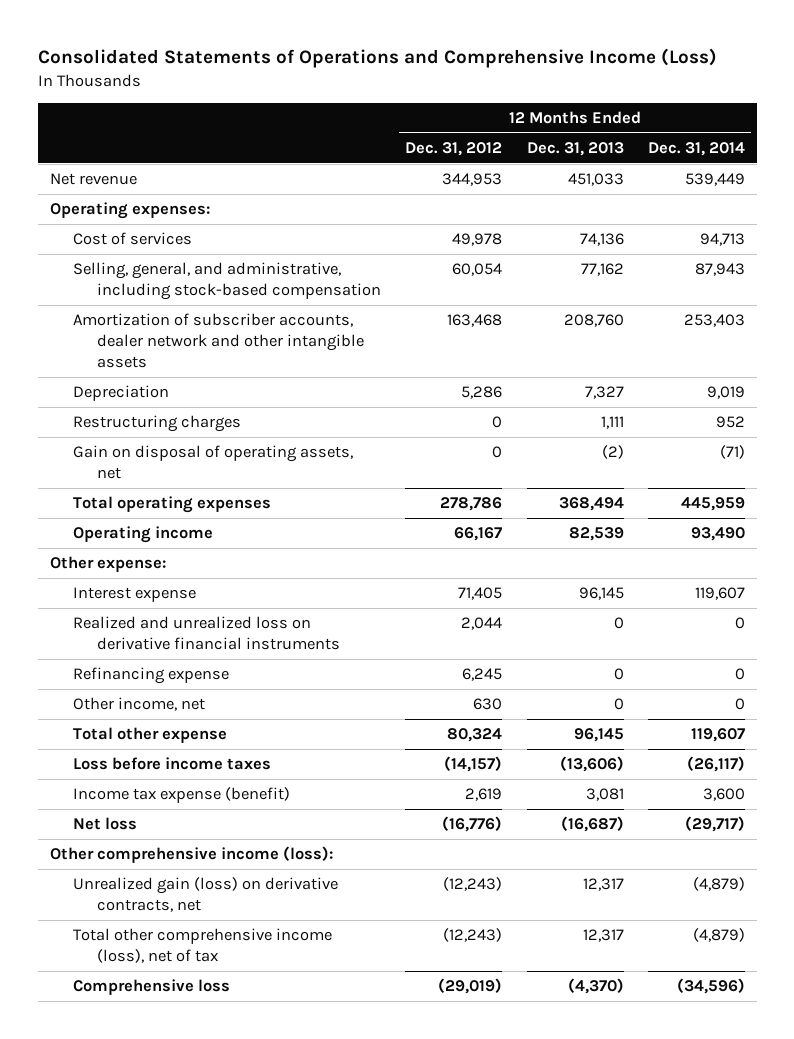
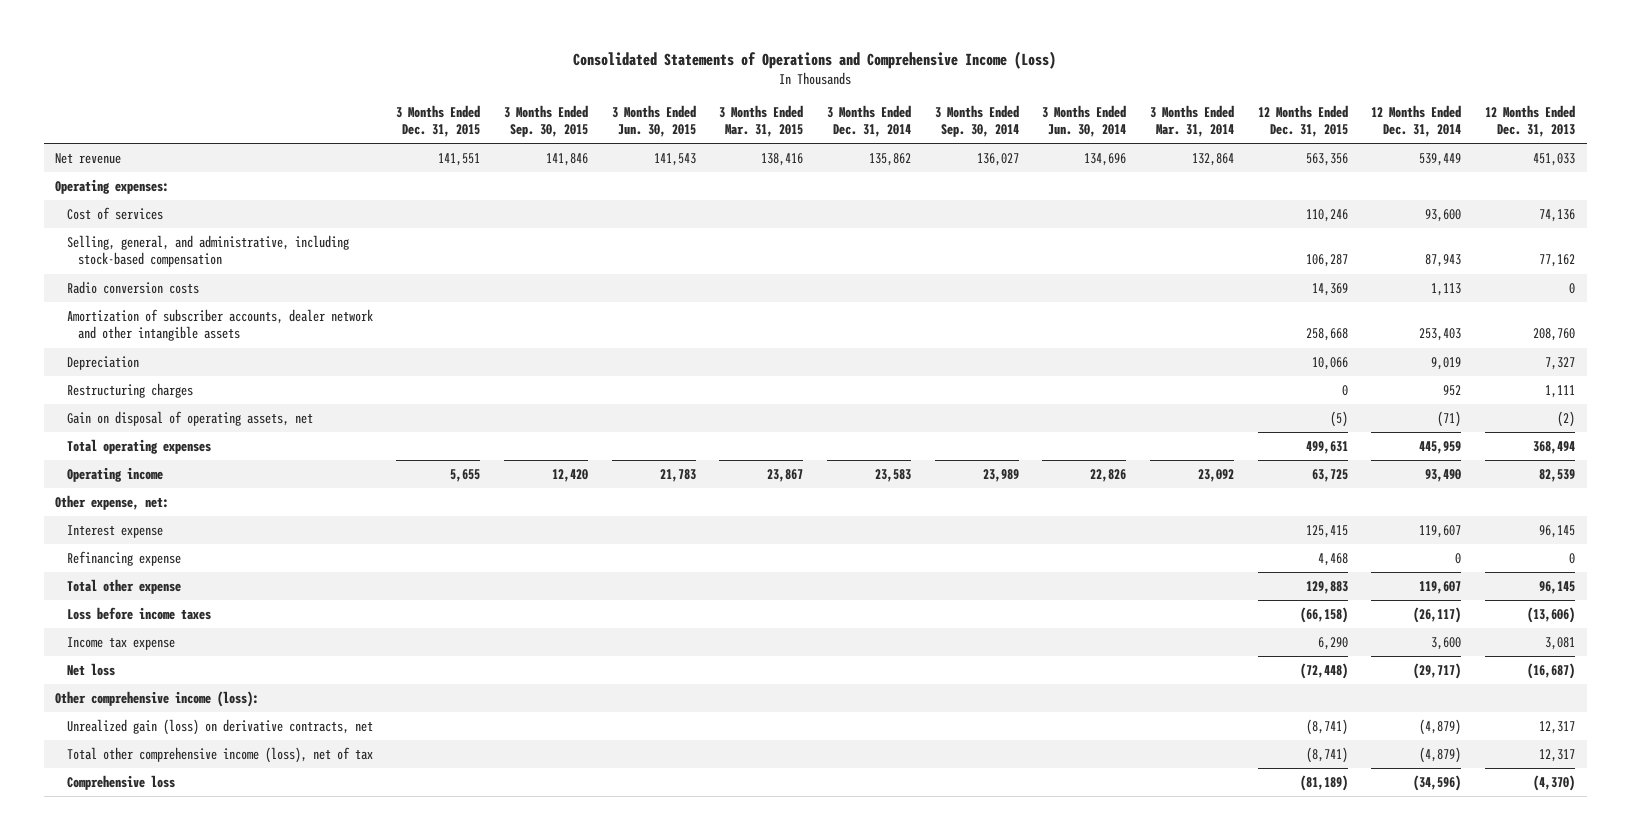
- | 12 Months Ended Dec. 31, 2012 | 12 Months Ended Dec. 31, 2013 | 12 Months Ended Dec. 31, 2014
+ | 3 Months Ended Dec. 31, 2015 | 3 Months Ended Sep. 30, 2015 | 3 Months Ended Jun. 30, 2015 | 3 Months Ended Mar. 31, 2015 | 3 Months Ended Dec. 31, 2014 | 3 Months Ended Sep. 30, 2014 | 3 Months Ended Jun. 30, 2014 | 3 Months Ended Mar. 31, 2014 | 12 Months Ended Dec. 31, 2015 | 12 Months Ended Dec. 31, 2014 | 12 Months Ended Dec. 31, 2013
- Cost of services | 49,978 | 74,136 | 94,713
+ Cost of services | | | | | | | | | 110,246 | 93,600 | 74,136
+ Radio conversion costs | | | | | | | | | 14,369 | 1,113 | 0
- Other expense:
+ Other expense, net:
- Realized and unrealized loss on derivative financial instruments | 2,044 | 0 | 0
- Other income, net | 630 | 0 | 0
- Income tax expense (benefit) | 2,619 | 3,081 | 3,600
+ Income tax expense | | | | | | | | | 6,290 | 3,600 | 3,081

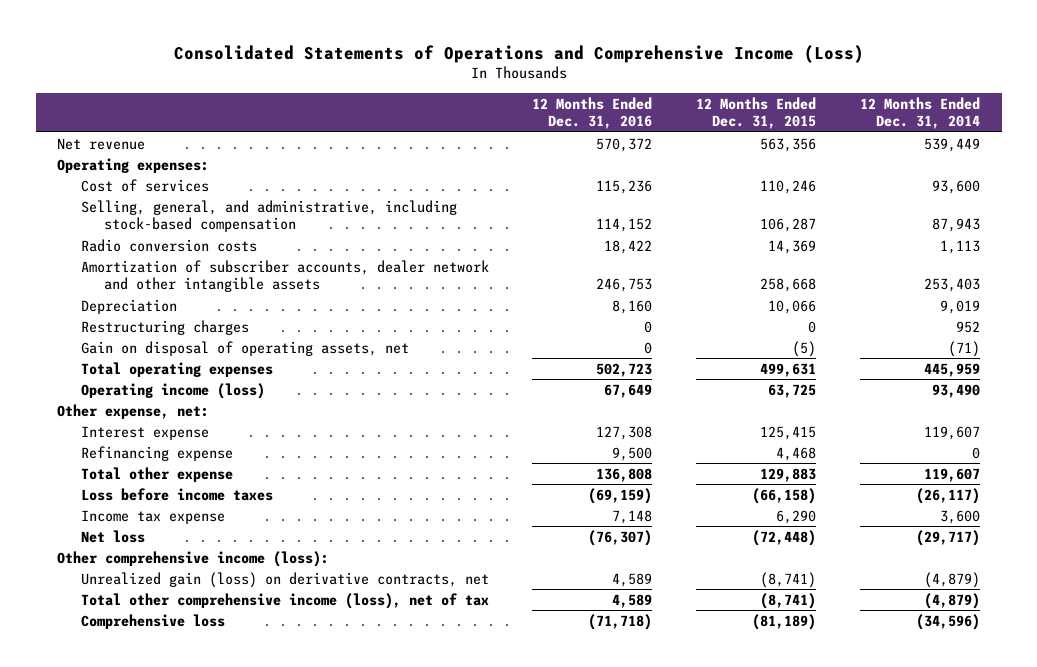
- | 3 Months Ended Dec. 31, 2015 | 3 Months Ended Sep. 30, 2015 | 3 Months Ended Jun. 30, 2015 | 3 Months Ended Mar. 31, 2015 | 3 Months Ended Dec. 31, 2014 | 3 Months Ended Sep. 30, 2014 | 3 Months Ended Jun. 30, 2014 | 3 Months Ended Mar. 31, 2014 | 12 Months Ended Dec. 31, 2015 | 12 Months Ended Dec. 31, 2014 | 12 Months Ended Dec. 31, 2013
+ | 12 Months Ended Dec. 31, 2016 | 12 Months Ended Dec. 31, 2015 | 12 Months Ended Dec. 31, 2014
- Operating income | 5,655 | 12,420 | 21,783 | 23,867 | 23,583 | 23,989 | 22,826 | 23,092 | 63,725 | 93,490 | 82,539
+ Operating income (loss) | 67,649 | 63,725 | 93,490

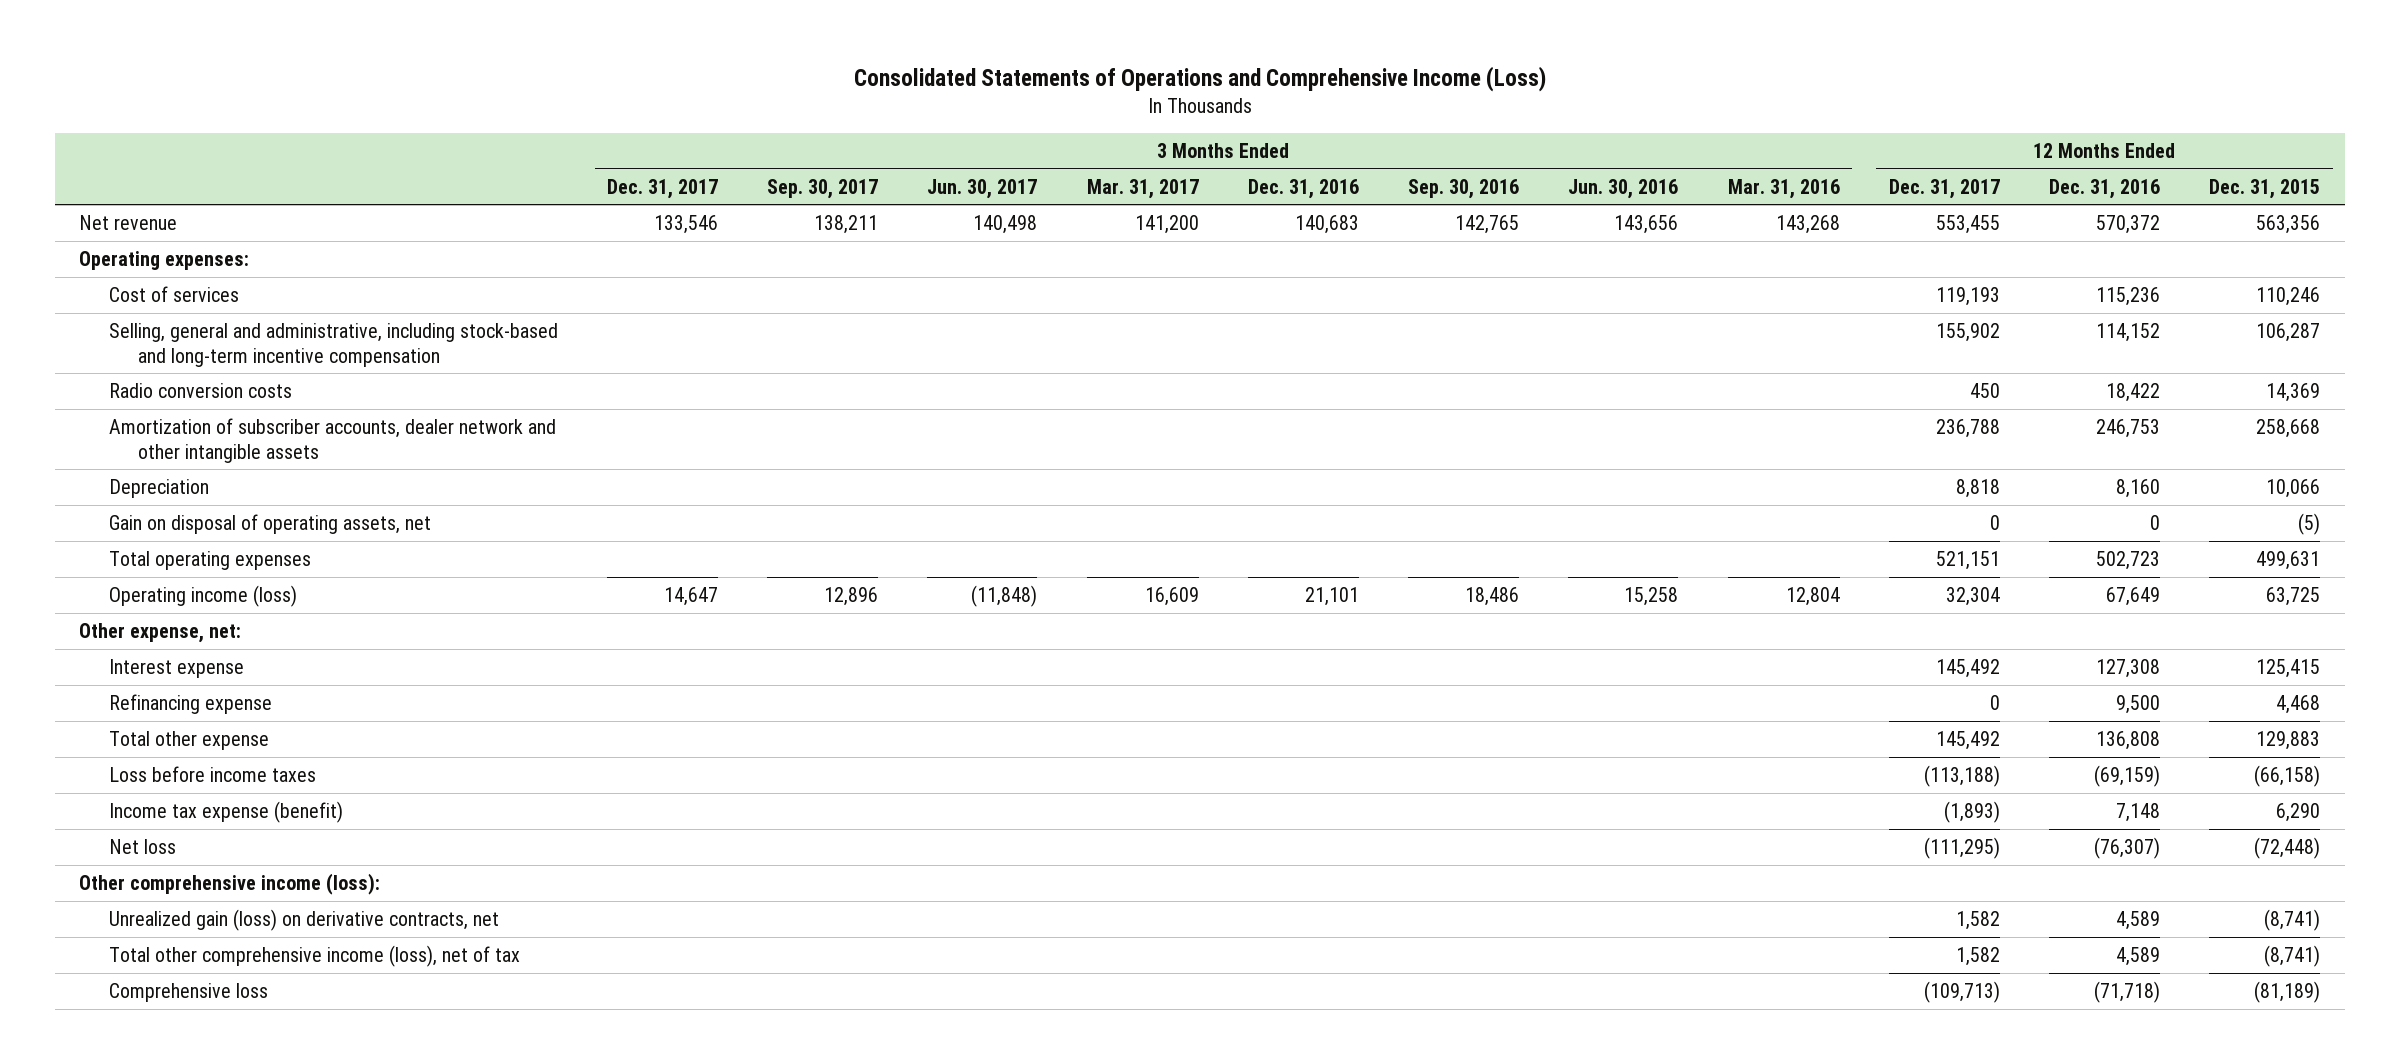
- | 12 Months Ended Dec. 31, 2016 | 12 Months Ended Dec. 31, 2015 | 12 Months Ended Dec. 31, 2014
+ | 3 Months Ended Dec. 31, 2017 | 3 Months Ended Sep. 30, 2017 | 3 Months Ended Jun. 30, 2017 | 3 Months Ended Mar. 31, 2017 | 3 Months Ended Dec. 31, 2016 | 3 Months Ended Sep. 30, 2016 | 3 Months Ended Jun. 30, 2016 | 3 Months Ended Mar. 31, 2016 | 12 Months Ended Dec. 31, 2017 | 12 Months Ended Dec. 31, 2016 | 12 Months Ended Dec. 31, 2015
- Selling, general, and administrative, including stock-based compensation | 114,152 | 106,287 | 87,943
+ Selling, general and administrative, including stock-based and long-term incentive compensation | | | | | | | | | 155,902 | 114,152 | 106,287
- Restructuring charges | 0 | 0 | 952
- Income tax expense | 7,148 | 6,290 | 3,600
+ Income tax expense (benefit) | | | | | | | | | (1,893) | 7,148 | 6,290

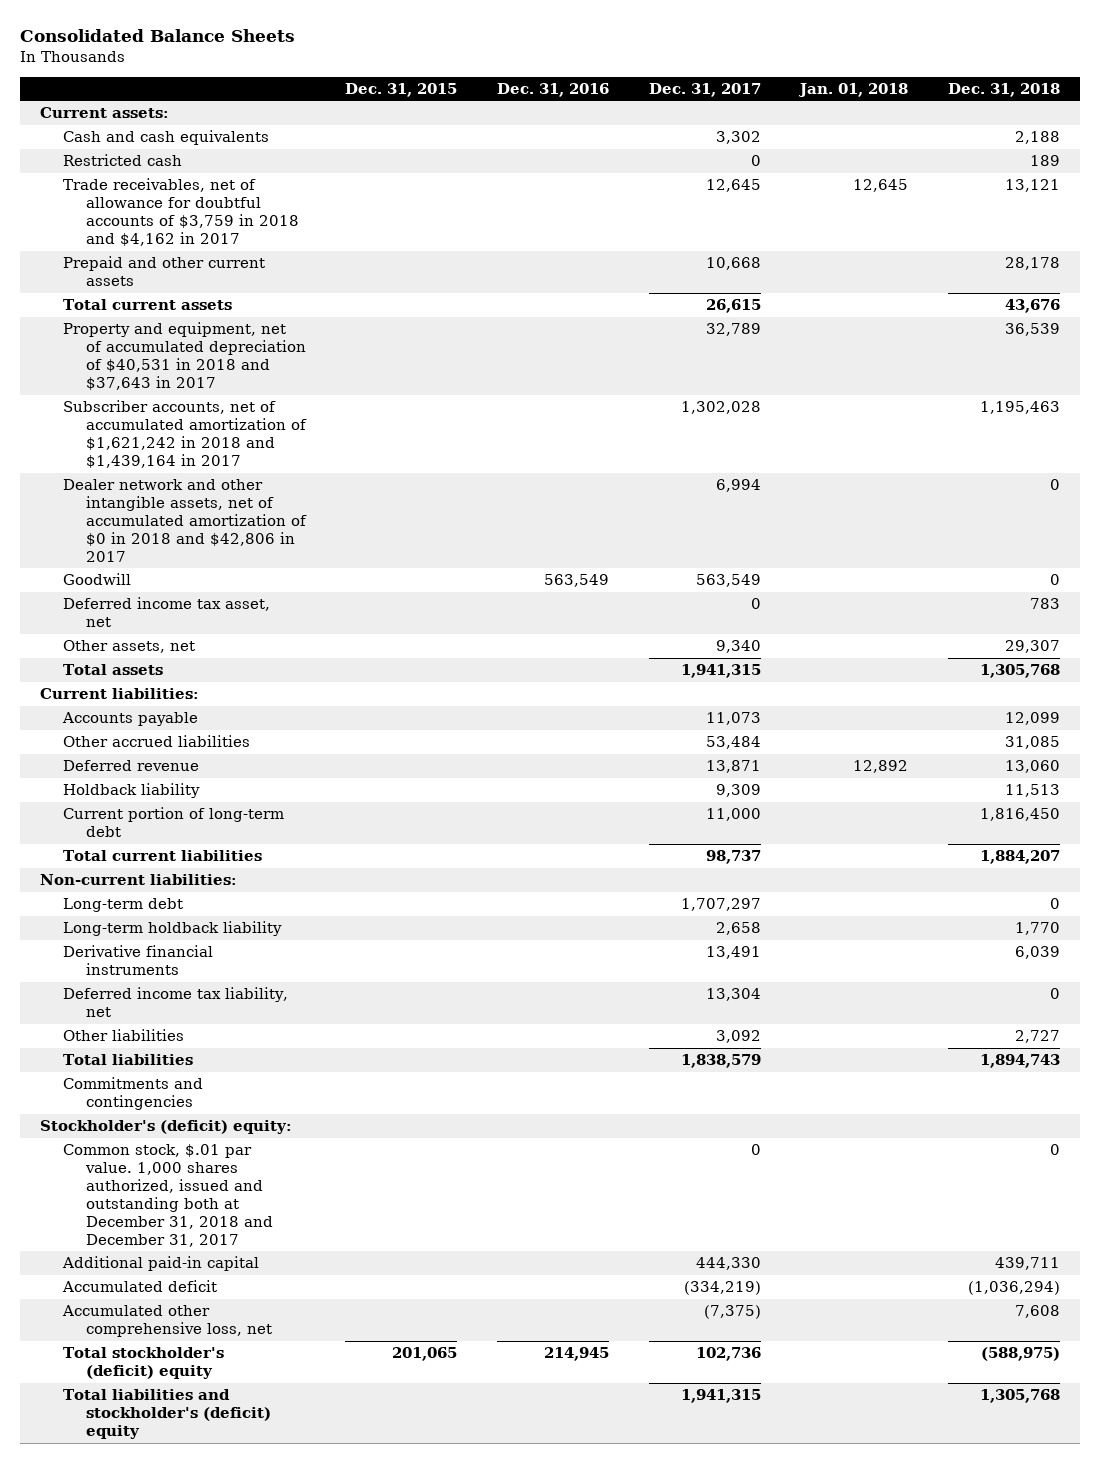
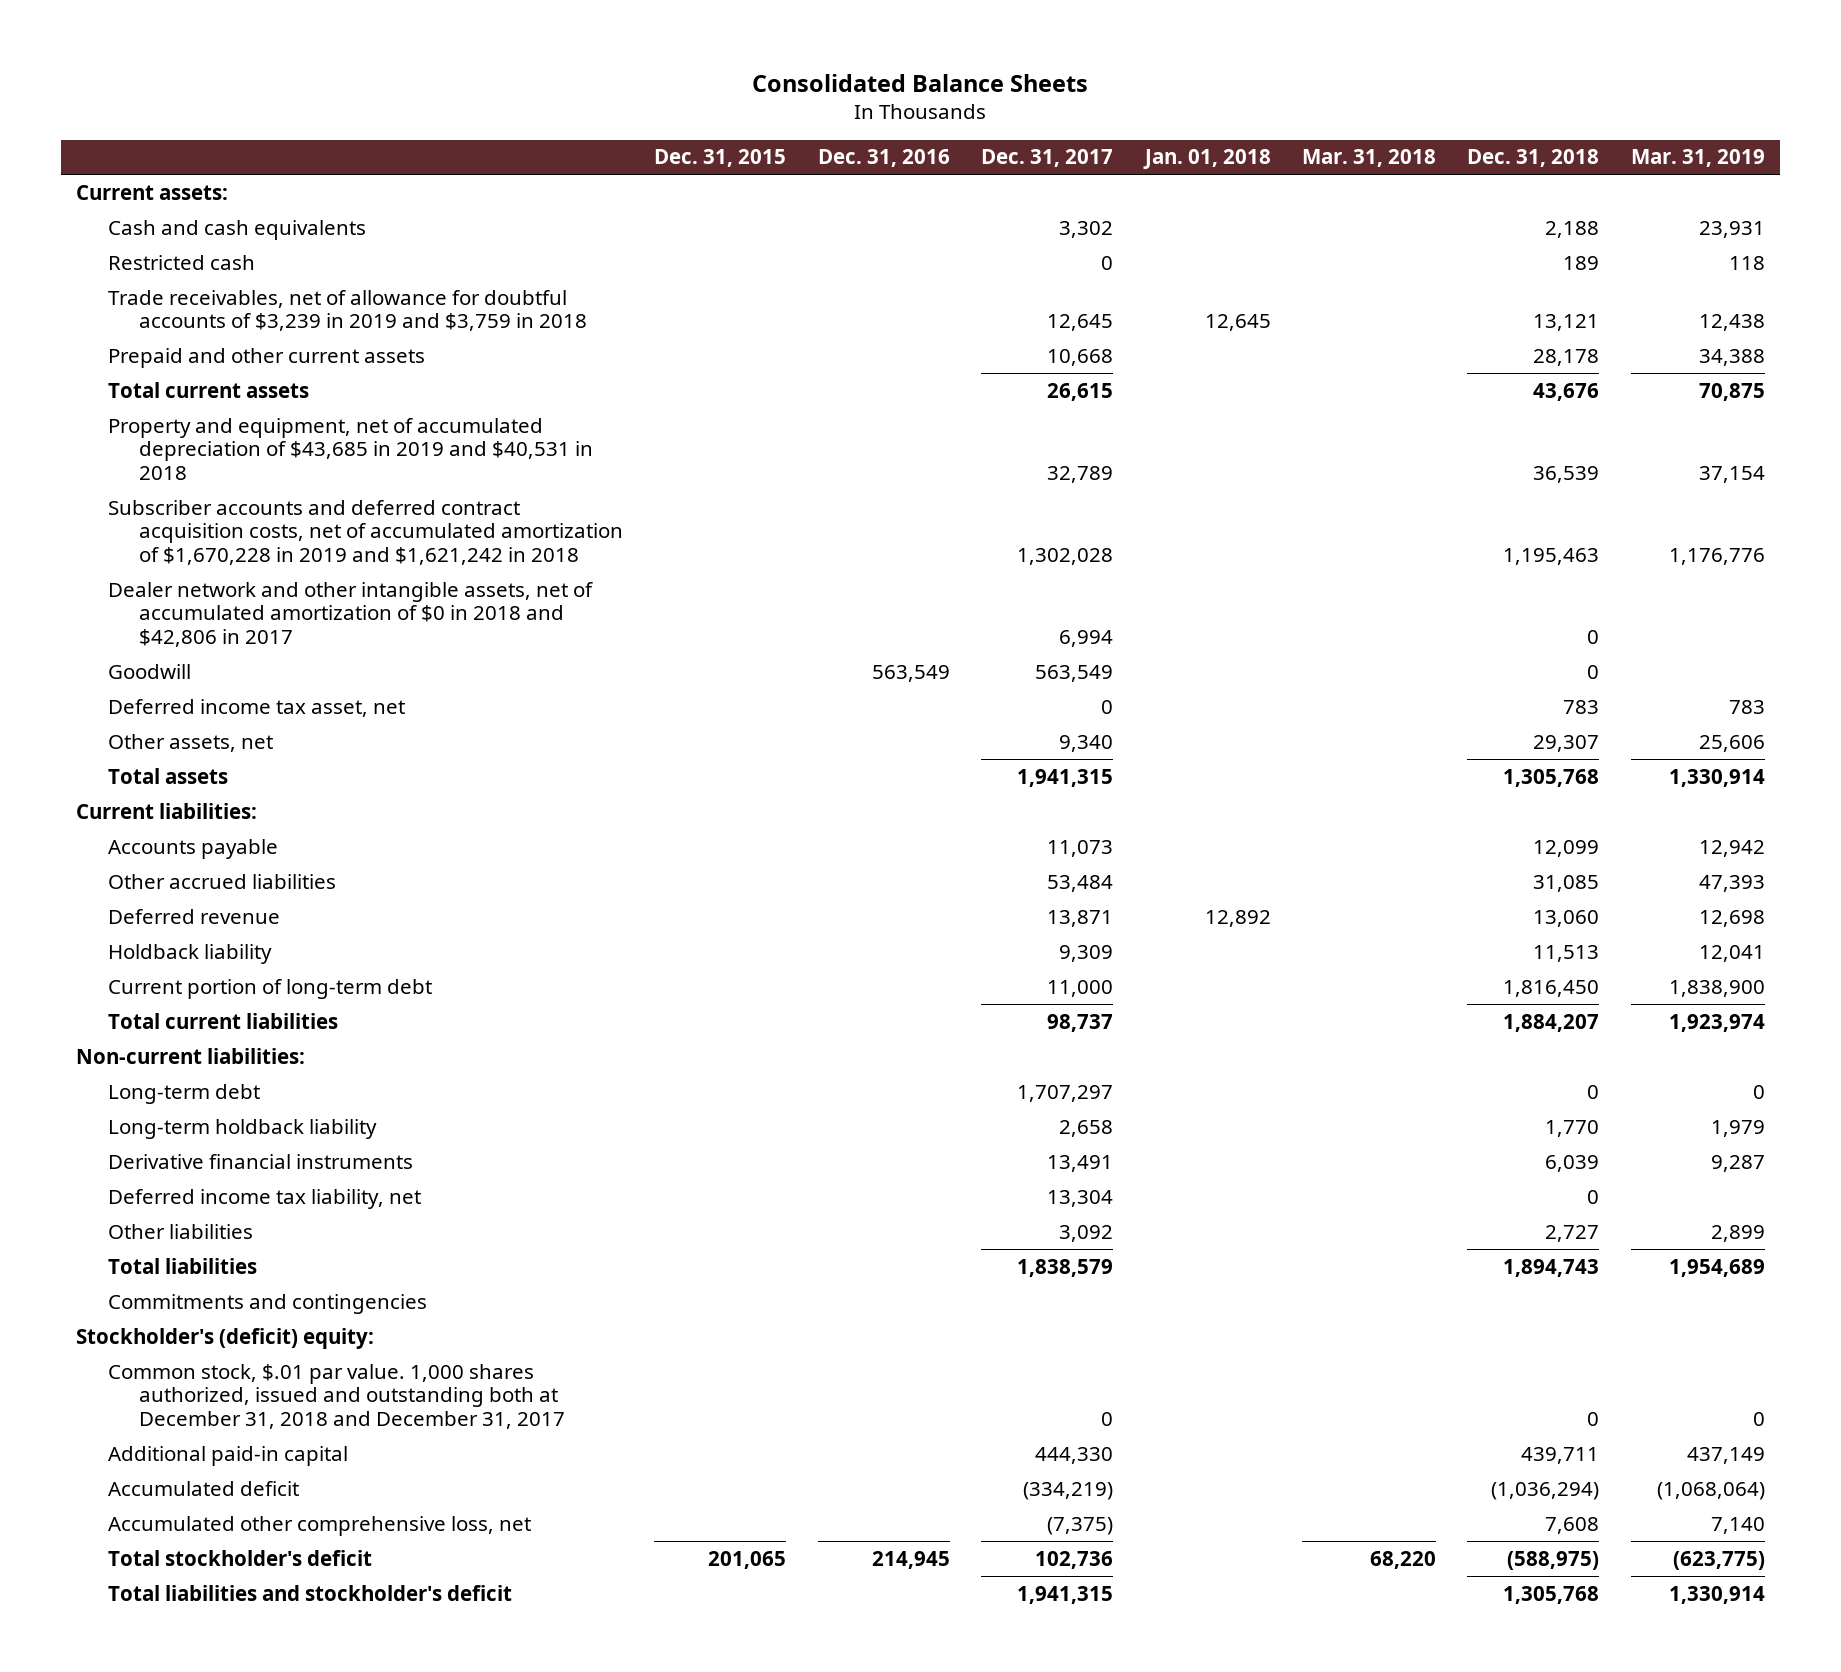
- | Dec. 31, 2015 | Dec. 31, 2016 | Dec. 31, 2017 | Jan. 01, 2018 | Dec. 31, 2018
+ | Dec. 31, 2015 | Dec. 31, 2016 | Dec. 31, 2017 | Jan. 01, 2018 | Mar. 31, 2018 | Dec. 31, 2018 | Mar. 31, 2019
- Trade receivables, net of allowance for doubtful accounts of $3,759 in 2018 and $4,162 in 2017 | | | 12,645 | 12,645 | 13,121
+ Trade receivables, net of allowance for doubtful accounts of $3,239 in 2019 and $3,759 in 2018 | | | 12,645 | 12,645 | | 13,121 | 12,438
- Property and equipment, net of accumulated depreciation of $40,531 in 2018 and $37,643 in 2017 | | | 32,789 | | 36,539
- Subscriber accounts, net of accumulated amortization of $1,621,242 in 2018 and $1,439,164 in 2017 | | | 1,302,028 | | 1,195,463
+ Property and equipment, net of accumulated depreciation of $43,685 in 2019 and $40,531 in 2018 | | | 32,789 | | | 36,539 | 37,154
+ Subscriber accounts and deferred contract acquisition costs, net of accumulated amortization of $1,670,228 in 2019 and $1,621,242 in 2018 | | | 1,302,028 | | | 1,195,463 | 1,176,776
- Total stockholder's (deficit) equity | 201,065 | 214,945 | 102,736 | | (588,975)
- Total liabilities and stockholder's (deficit) equity | | | 1,941,315 | | 1,305,768
+ Total stockholder's deficit | 201,065 | 214,945 | 102,736 | | 68,220 | (588,975) | (623,775)
+ Total liabilities and stockholder's deficit | | | 1,941,315 | | | 1,305,768 | 1,330,914

